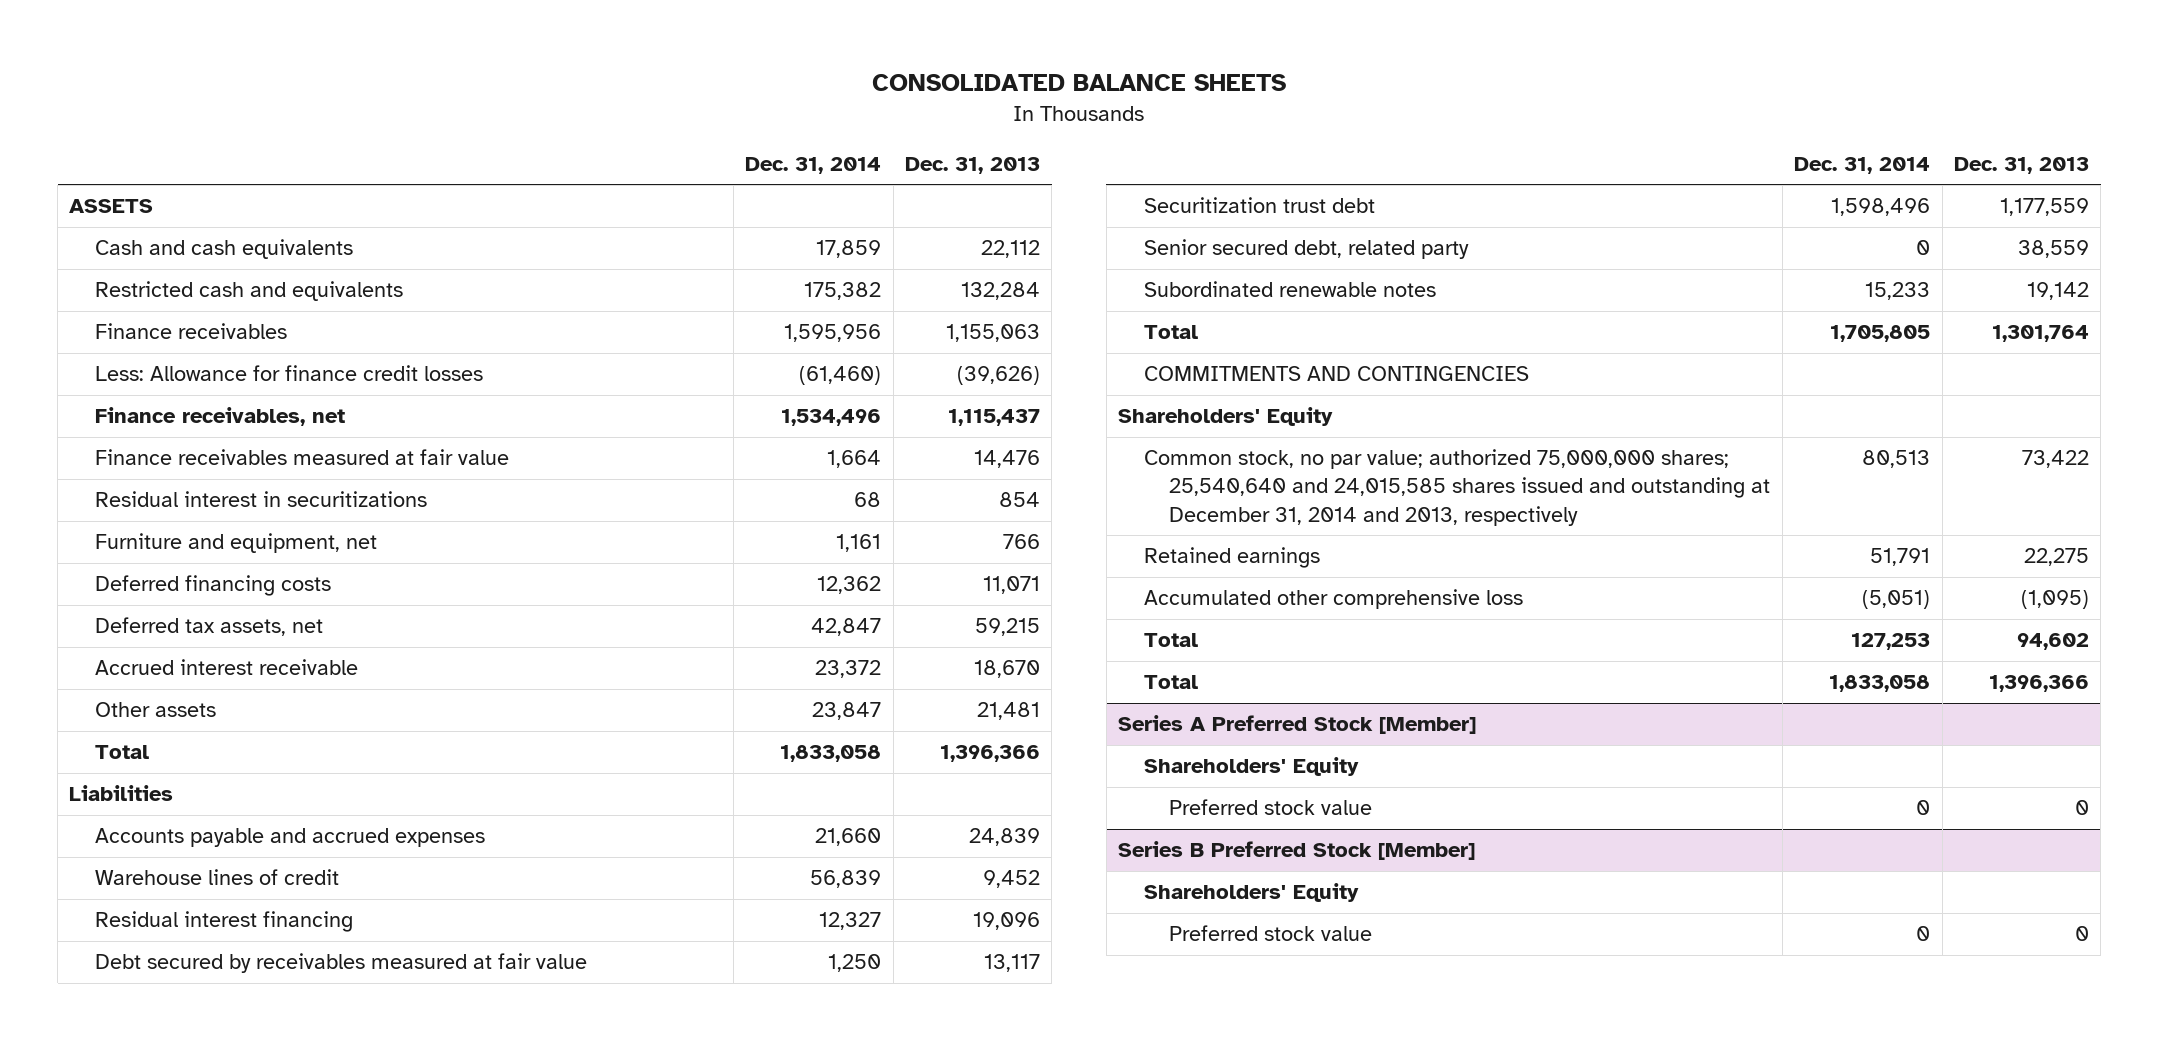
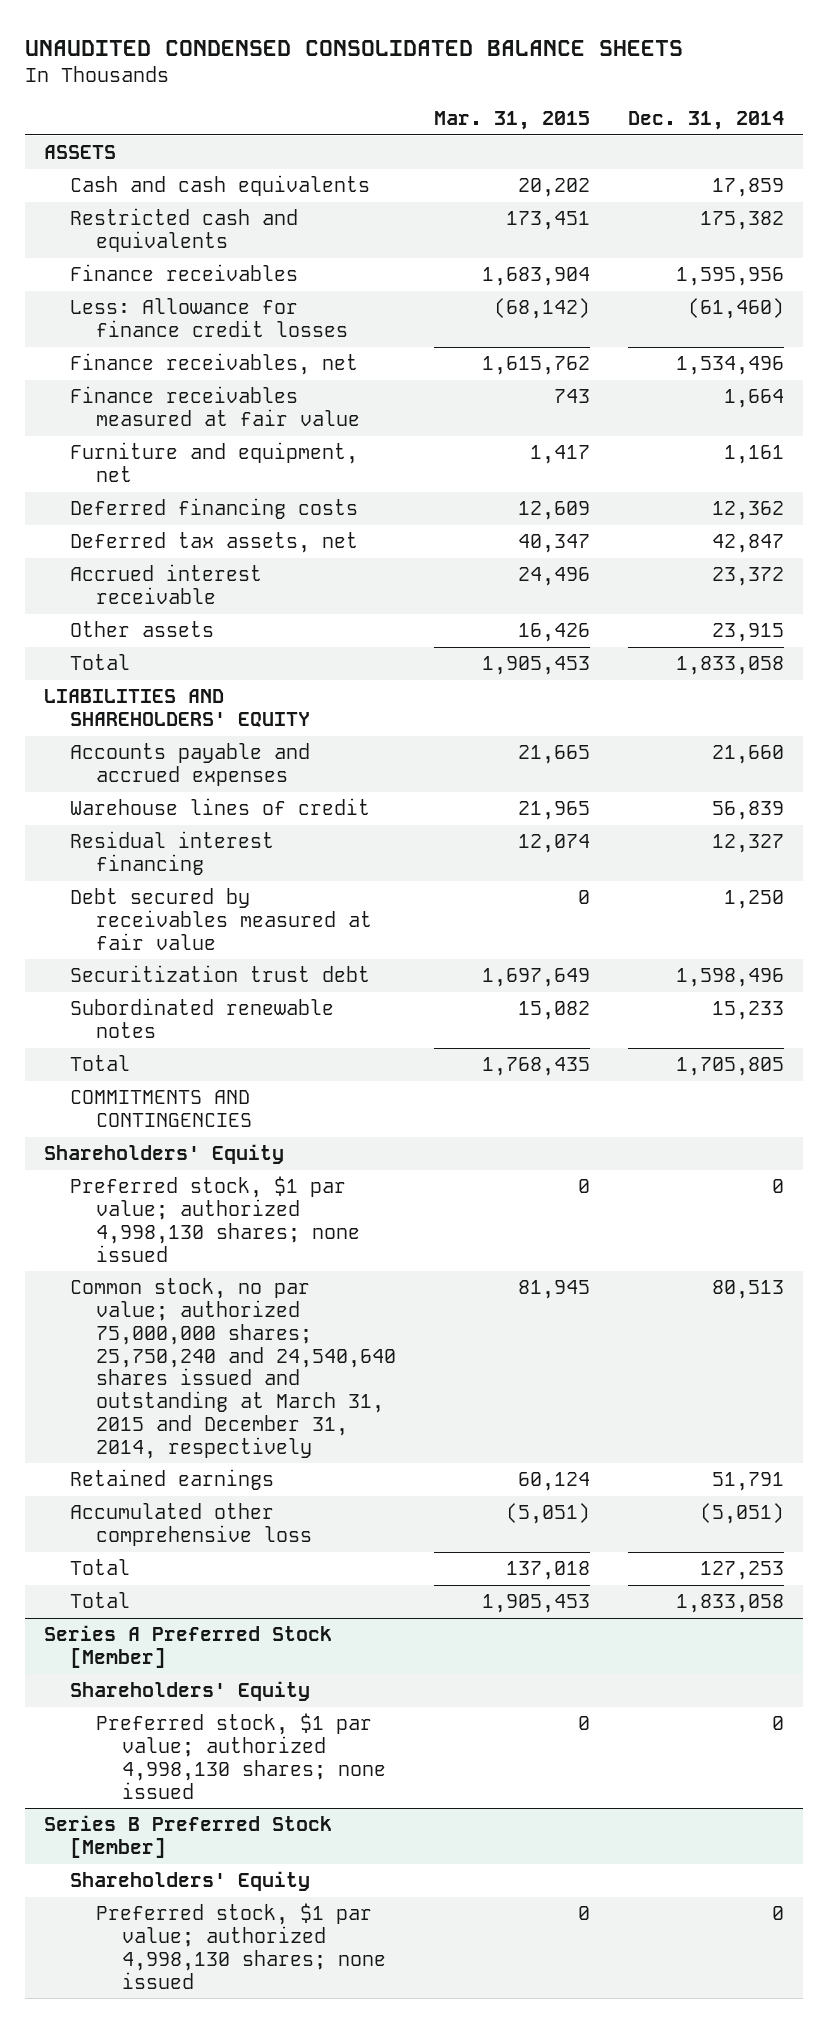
- CONSOLIDATED BALANCE SHEETS
+ UNAUDITED CONDENSED CONSOLIDATED BALANCE SHEETS
- | Dec. 31, 2014 | Dec. 31, 2013
+ | Mar. 31, 2015 | Dec. 31, 2014
- Residual interest in securitizations | 68 | 854
- Other assets | 23,847 | 21,481
+ Other assets | 16,426 | 23,915
- Liabilities
+ LIABILITIES AND SHAREHOLDERS' EQUITY
- Senior secured debt, related party | 0 | 38,559
- Common stock, no par value; authorized 75,000,000 shares; 25,540,640 and 24,015,585 shares issued and outstanding at December 31, 2014 and 2013, respectively | 80,513 | 73,422
+ Preferred stock, $1 par value; authorized 4,998,130 shares; none issued | 0 | 0
+ Common stock, no par value; authorized 75,000,000 shares; 25,750,240 and 24,540,640 shares issued and outstanding at March 31, 2015 and December 31, 2014, respectively | 81,945 | 80,513
@ Series A Preferred Stock [Member]
- Preferred stock value | 0 | 0
+ Preferred stock, $1 par value; authorized 4,998,130 shares; none issued | 0 | 0
@ Series B Preferred Stock [Member]
- Preferred stock value | 0 | 0
+ Preferred stock, $1 par value; authorized 4,998,130 shares; none issued | 0 | 0

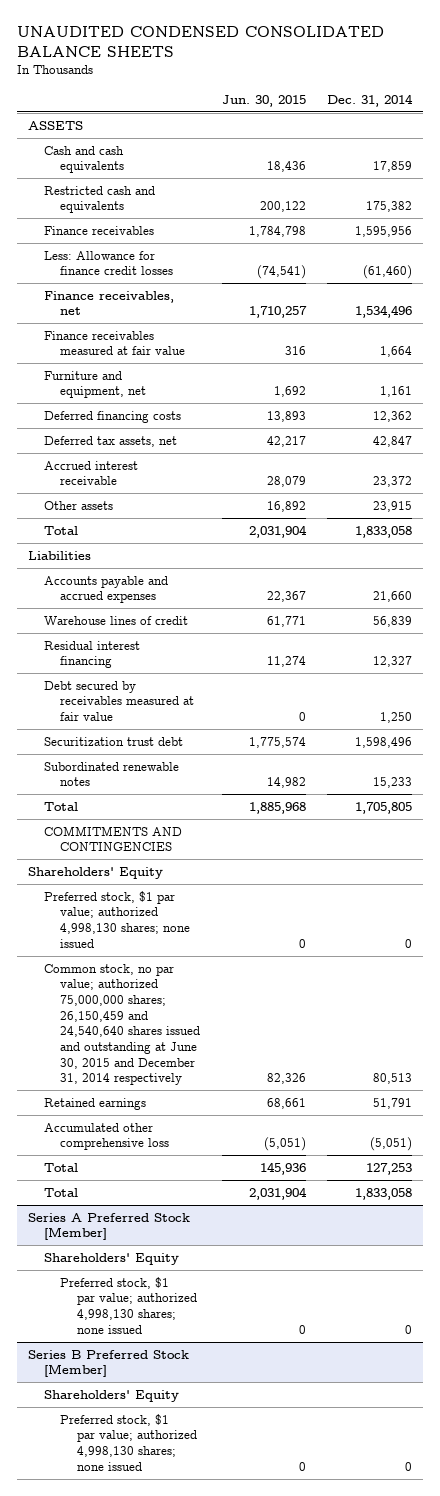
- | Mar. 31, 2015 | Dec. 31, 2014
+ | Jun. 30, 2015 | Dec. 31, 2014
- LIABILITIES AND SHAREHOLDERS' EQUITY
+ Liabilities
- Common stock, no par value; authorized 75,000,000 shares; 25,750,240 and 24,540,640 shares issued and outstanding at March 31, 2015 and December 31, 2014, respectively | 81,945 | 80,513
+ Common stock, no par value; authorized 75,000,000 shares; 26,150,459 and 24,540,640 shares issued and outstanding at June 30, 2015 and December 31, 2014 respectively | 82,326 | 80,513

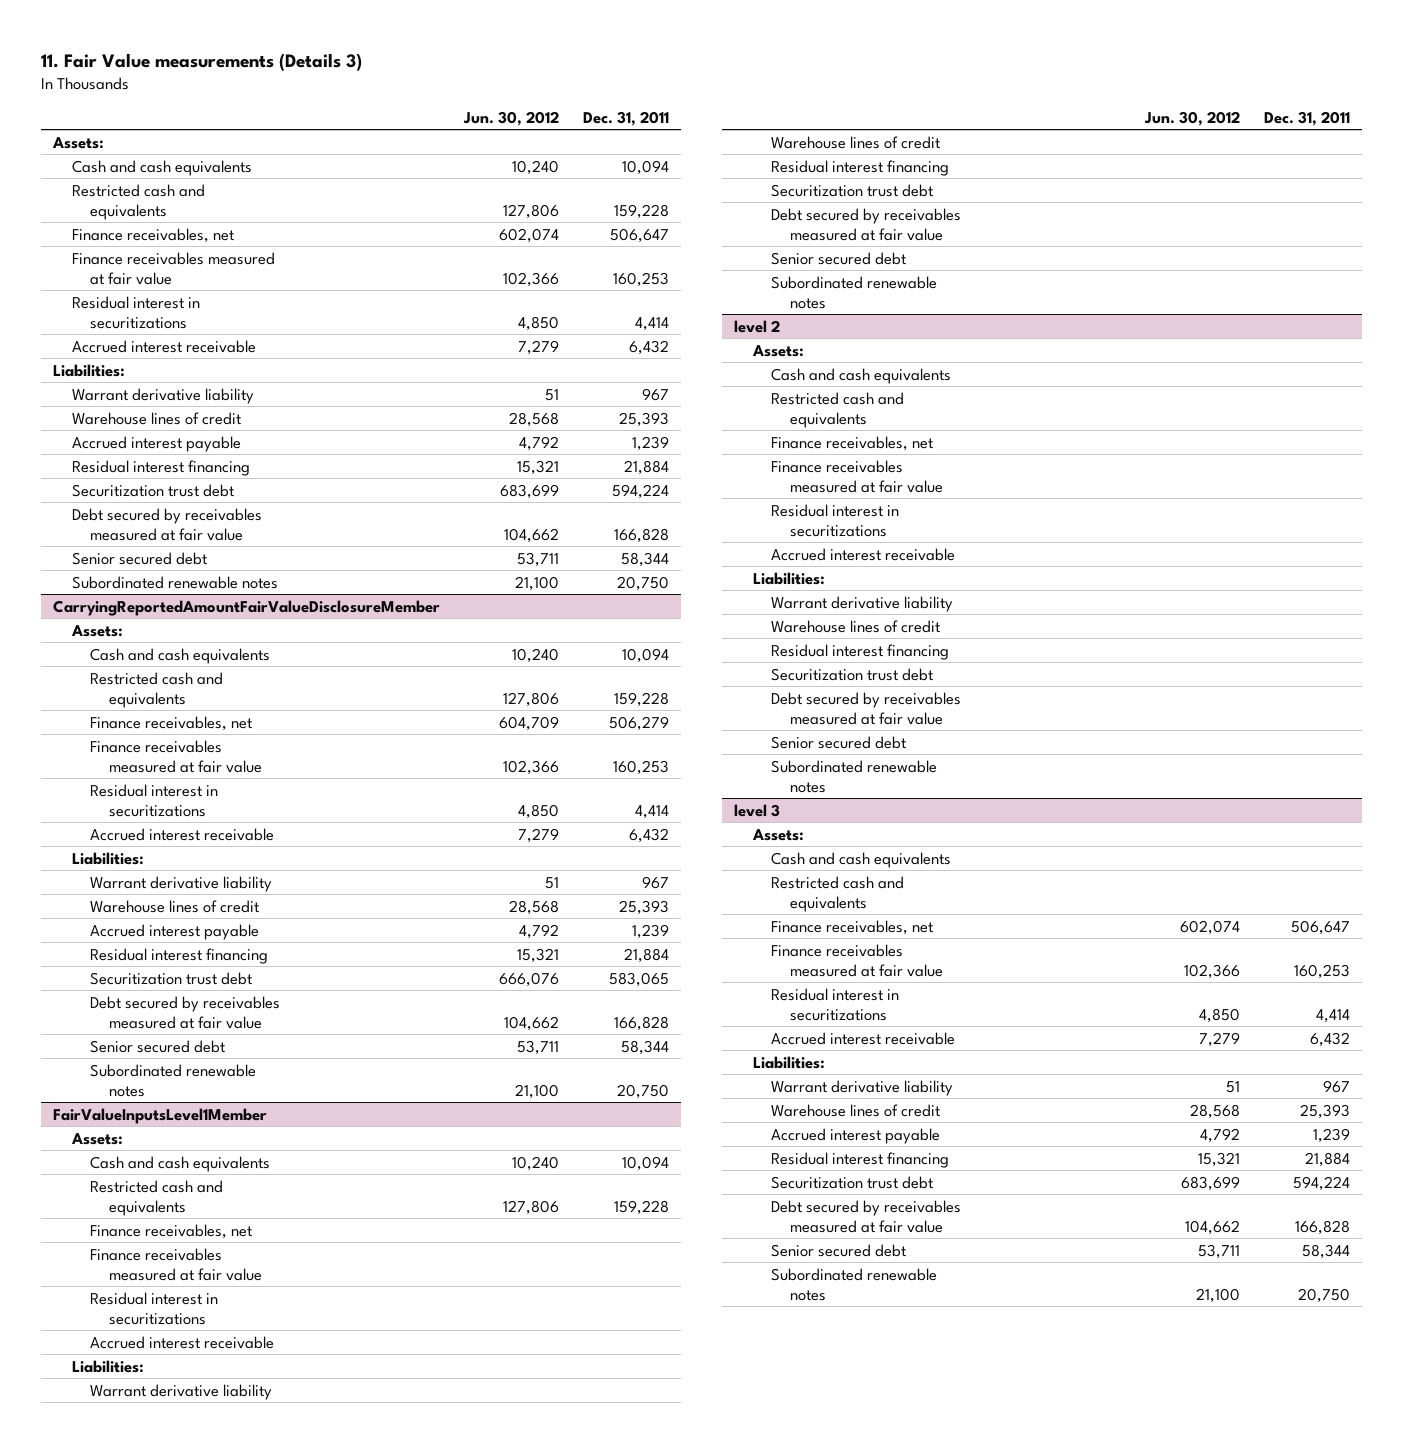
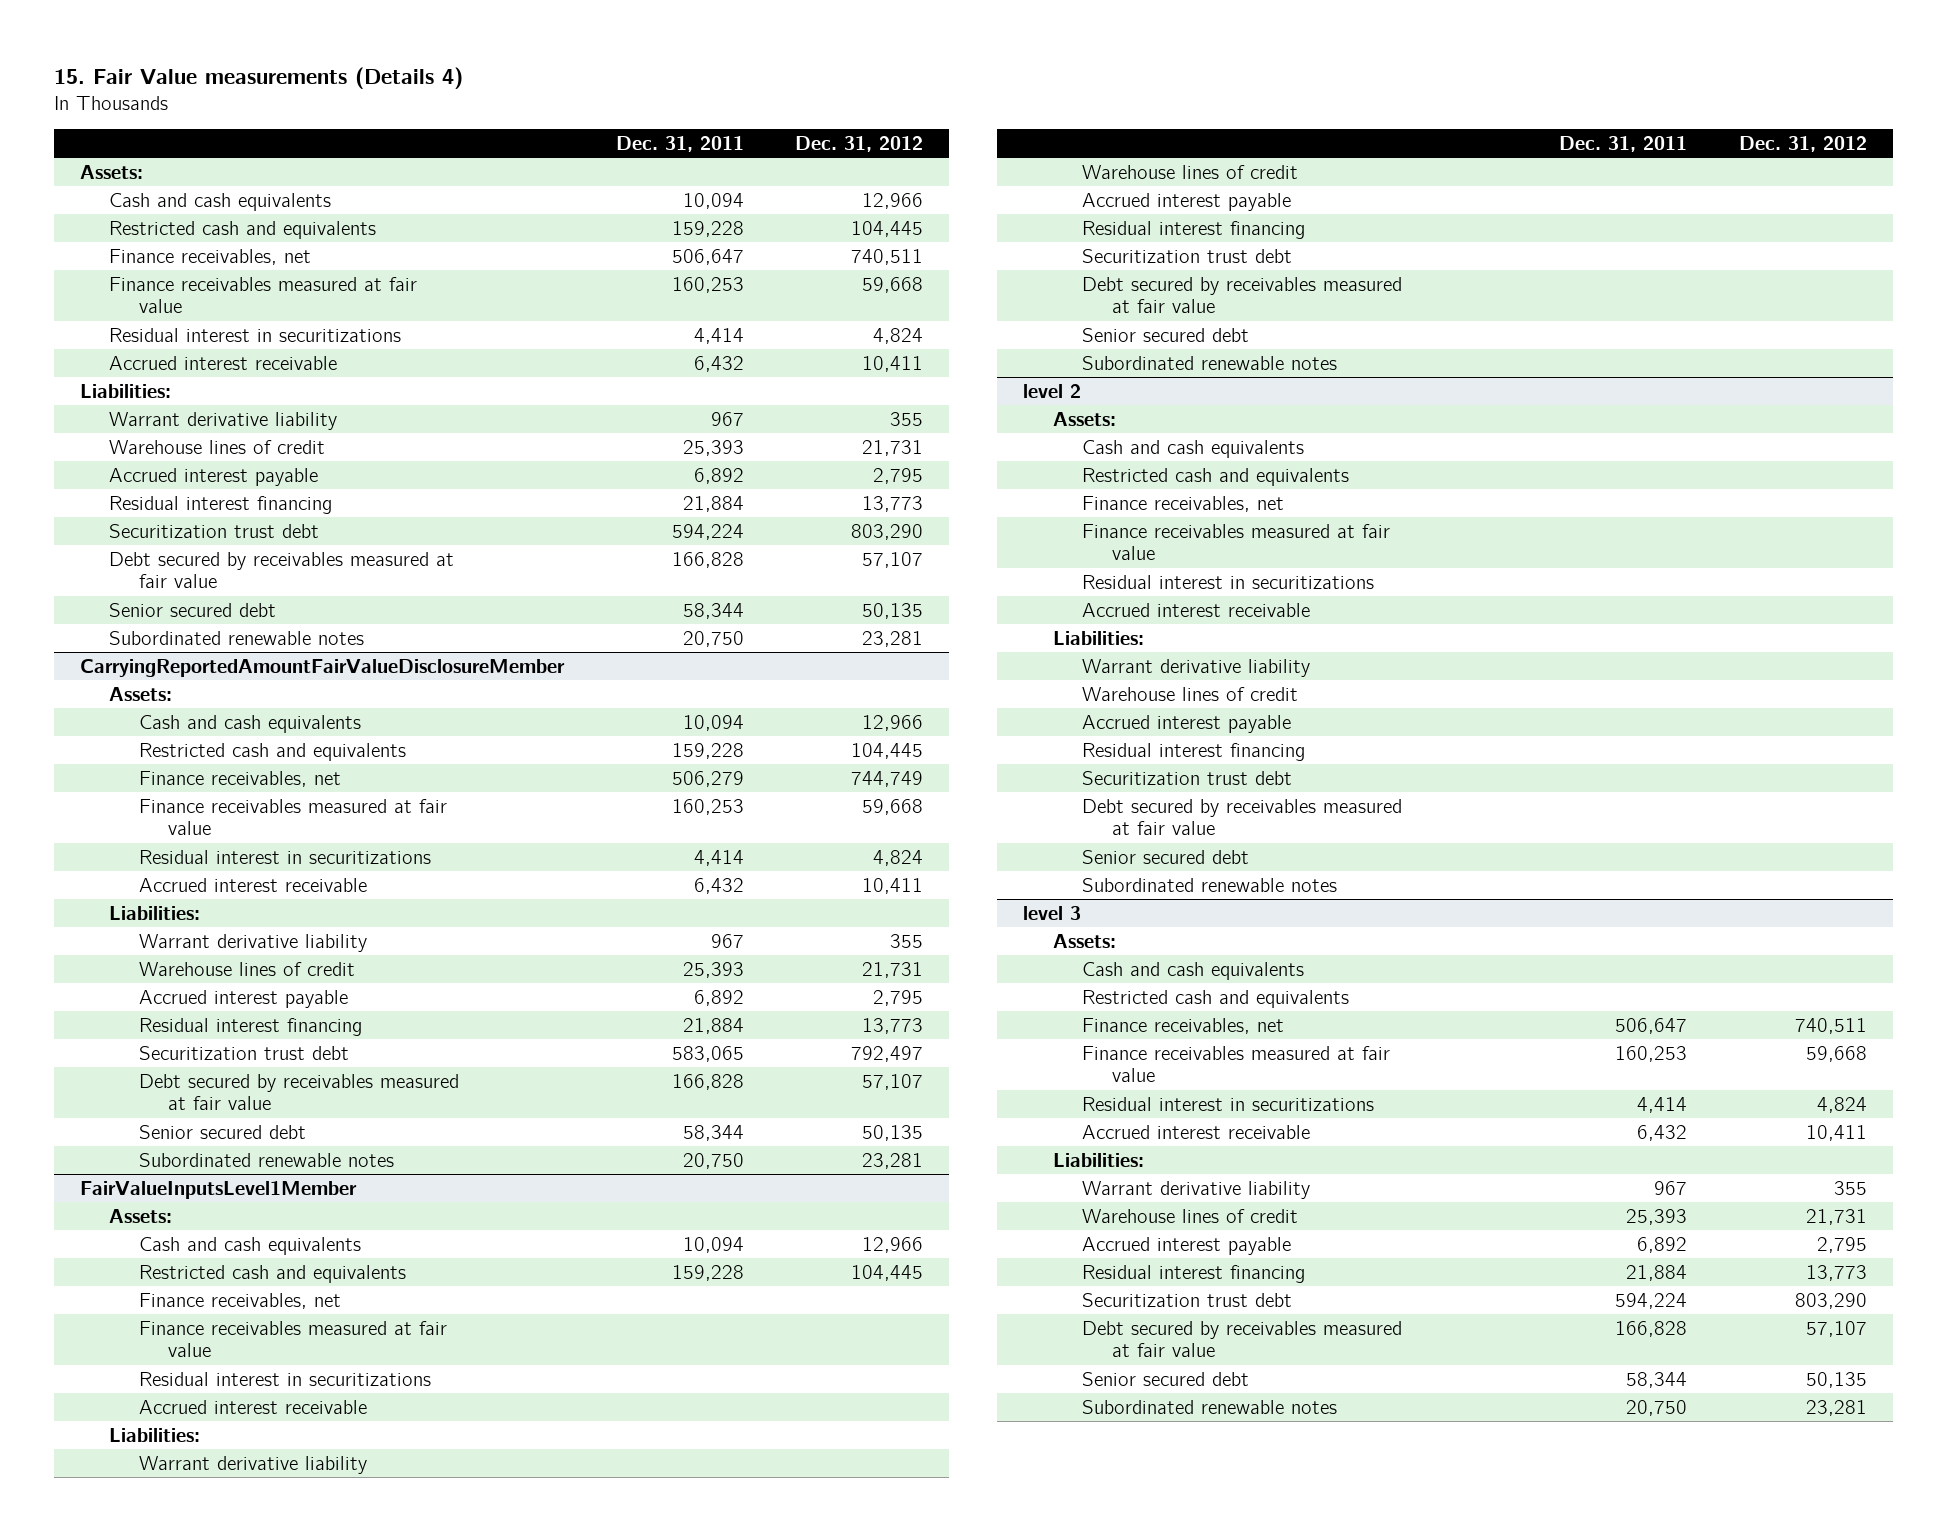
- 11. Fair Value measurements (Details 3)
+ 15. Fair Value measurements (Details 4)
- | Jun. 30, 2012 | Dec. 31, 2011
+ | Dec. 31, 2011 | Dec. 31, 2012
- Accrued interest payable | 4,792 | 1,239
+ Accrued interest payable | 6,892 | 2,795
@ CarryingReportedAmountFairValueDisclosureMember
- Accrued interest payable | 4,792 | 1,239
+ Accrued interest payable | 6,892 | 2,795
@ FairValueInputsLevel1Member
+ Accrued interest payable
@ level 2
+ Accrued interest payable
@ level 3
- Accrued interest payable | 4,792 | 1,239
+ Accrued interest payable | 6,892 | 2,795

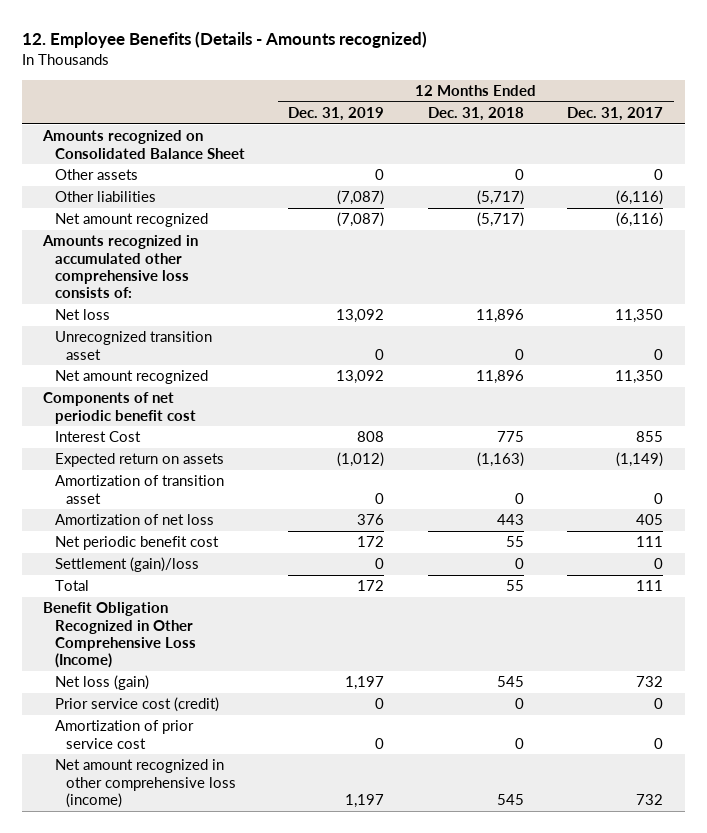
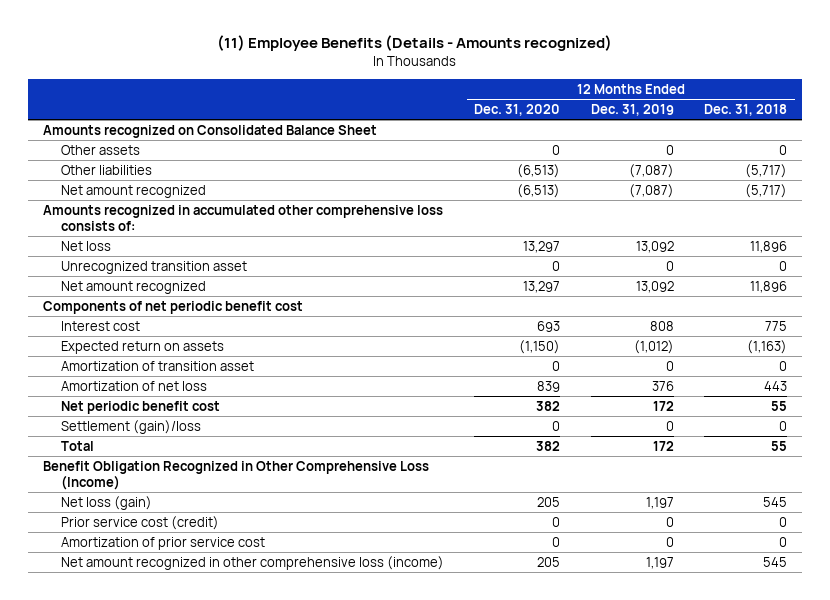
- 12. Employee Benefits (Details - Amounts recognized)
+ (11) Employee Benefits (Details - Amounts recognized)
- | 12 Months Ended Dec. 31, 2019 | 12 Months Ended Dec. 31, 2018 | 12 Months Ended Dec. 31, 2017
+ | 12 Months Ended Dec. 31, 2020 | 12 Months Ended Dec. 31, 2019 | 12 Months Ended Dec. 31, 2018
- Interest Cost | 808 | 775 | 855
+ Interest cost | 693 | 808 | 775

